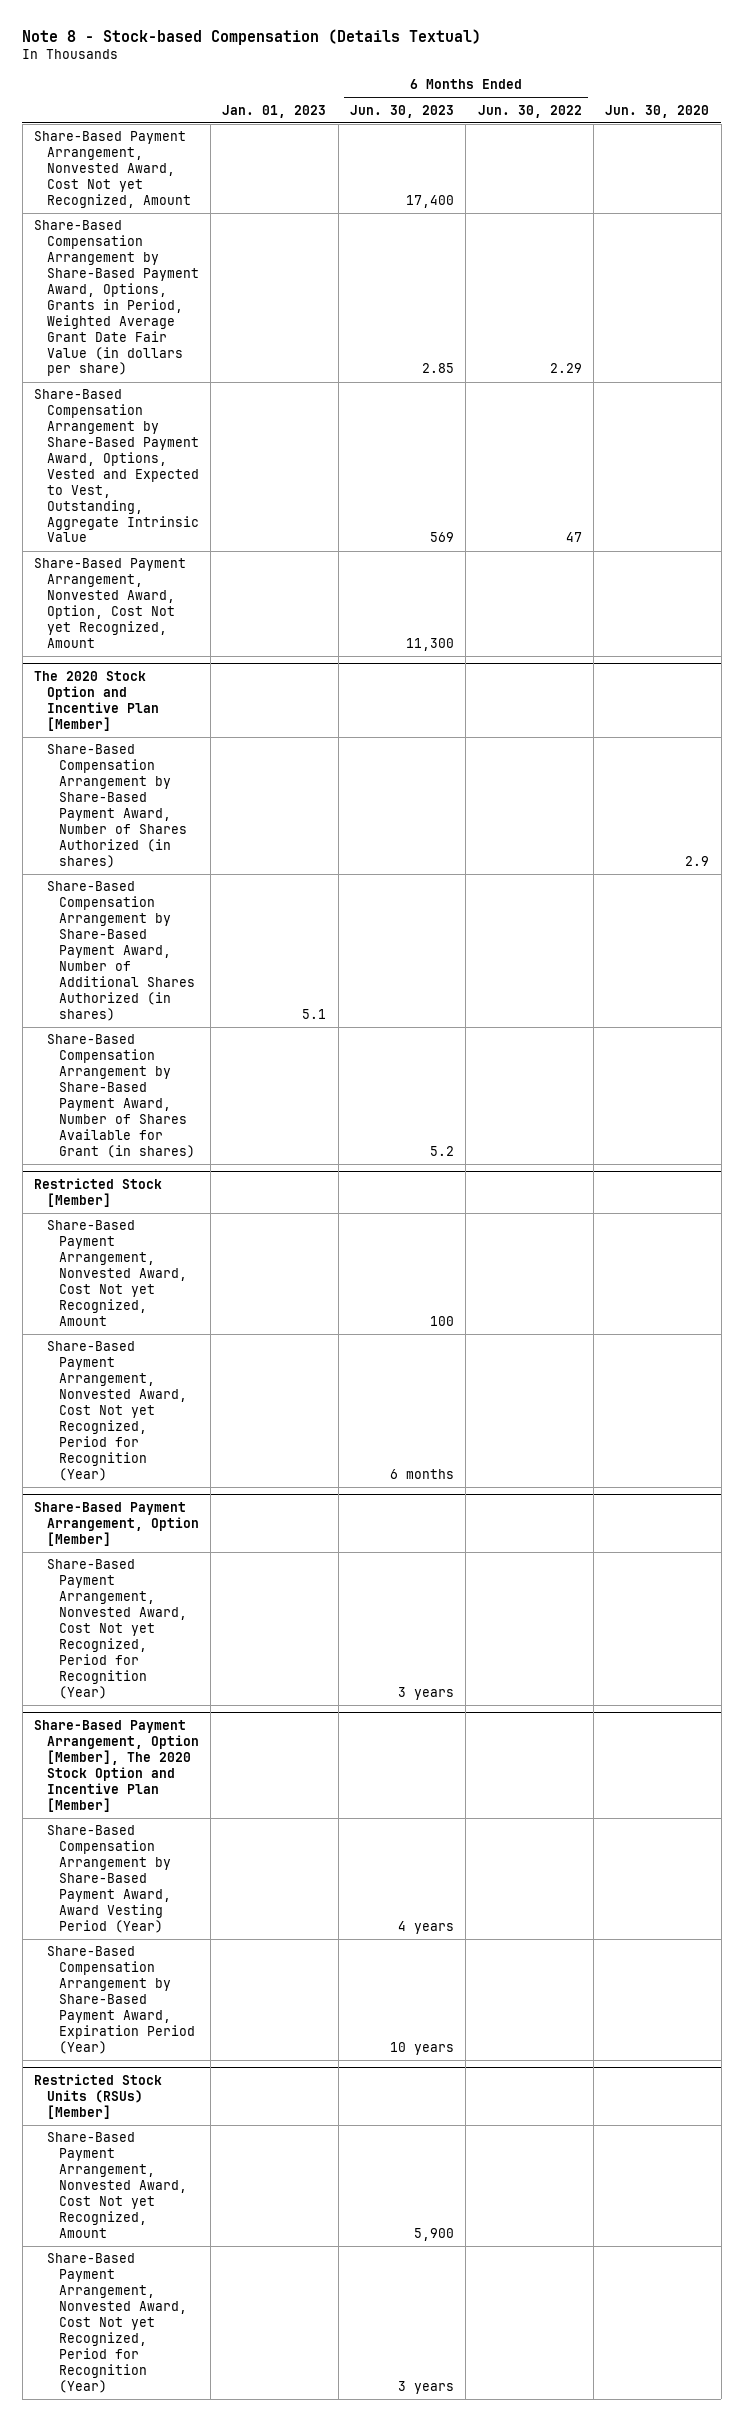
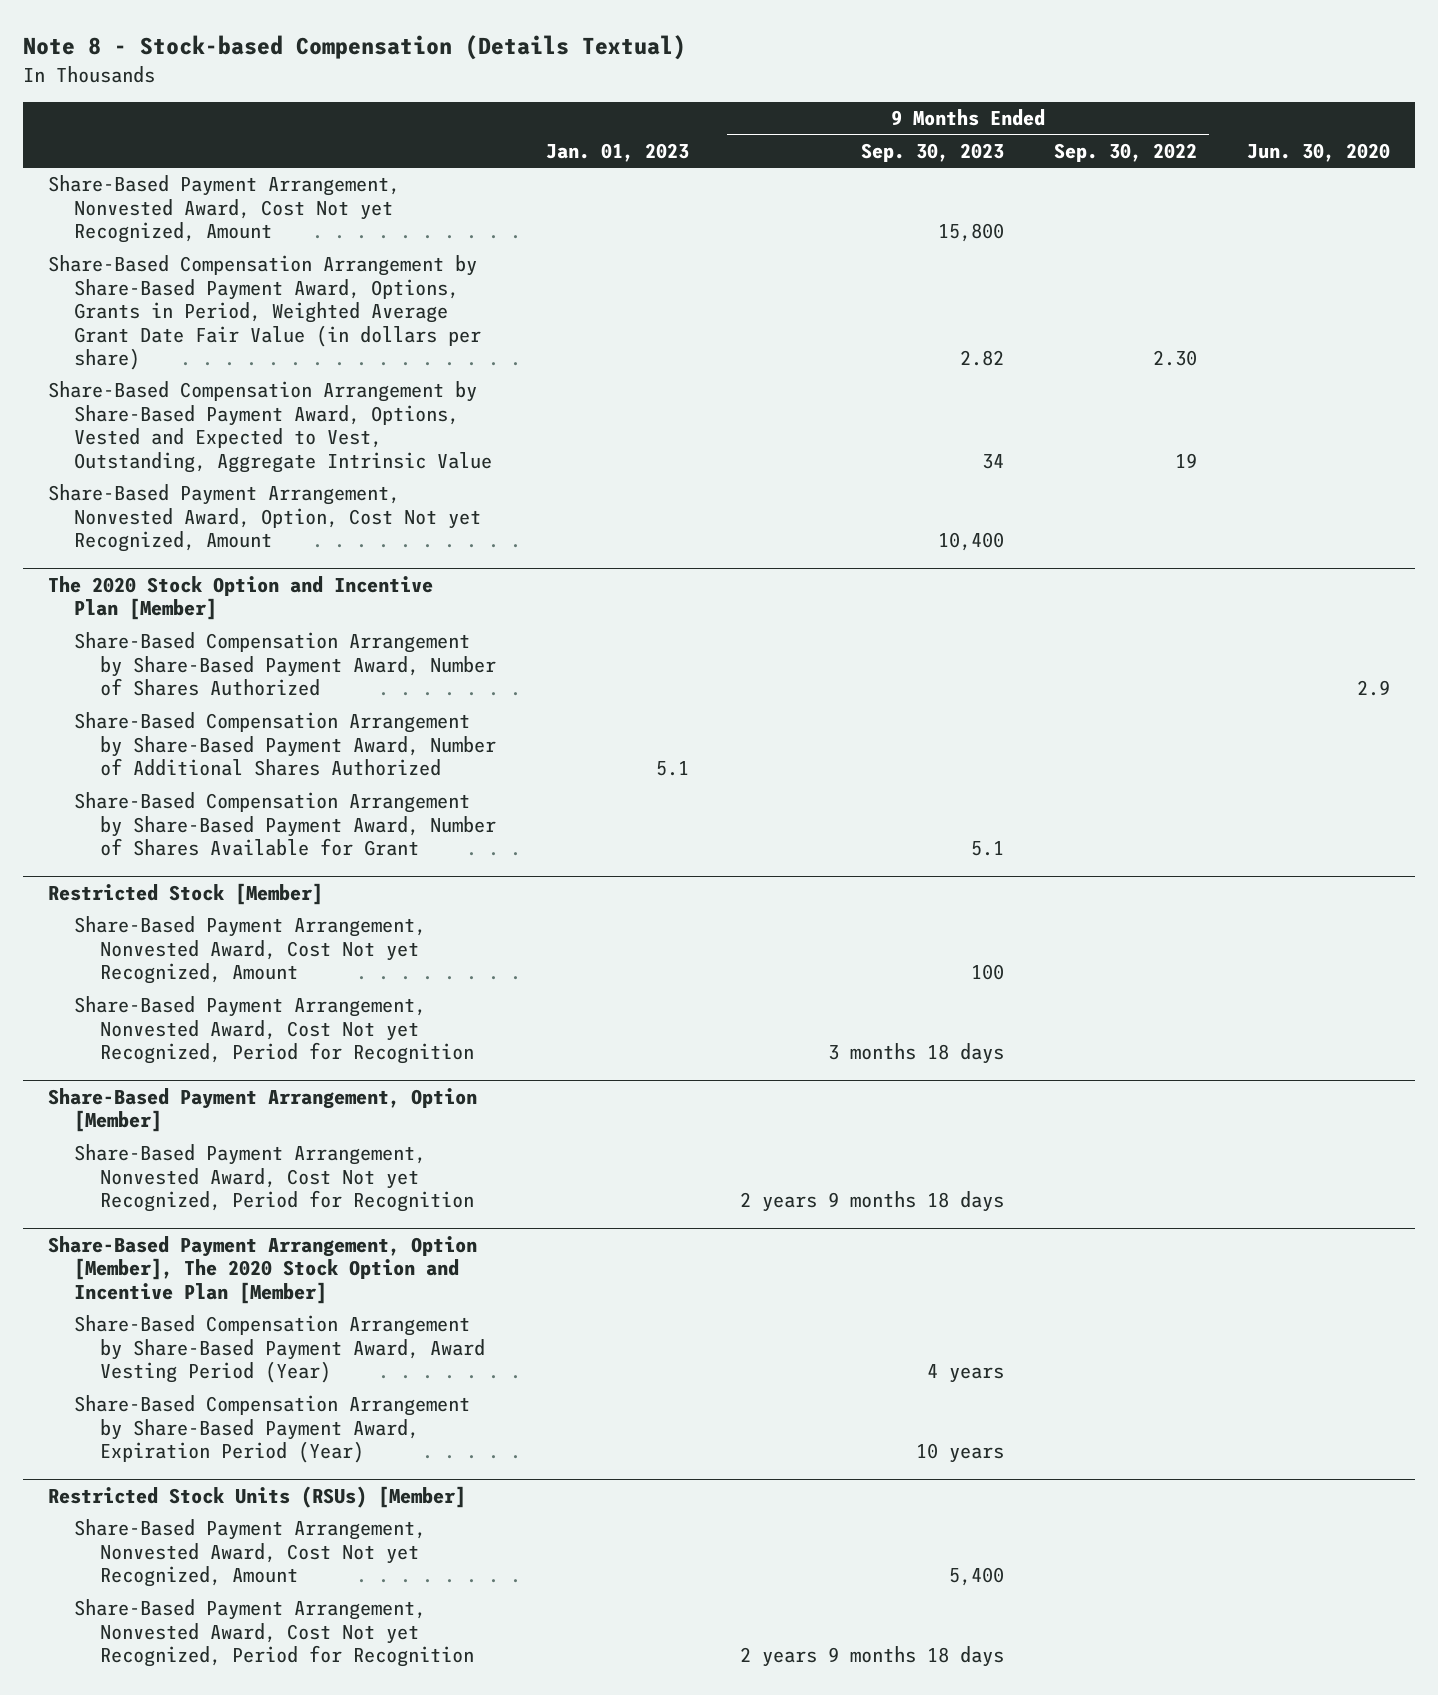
- | Jan. 01, 2023 | 6 Months Ended Jun. 30, 2023 | 6 Months Ended Jun. 30, 2022 | Jun. 30, 2020
+ | Jan. 01, 2023 | 9 Months Ended Sep. 30, 2023 | 9 Months Ended Sep. 30, 2022 | Jun. 30, 2020
@ The 2020 Stock Option and Incentive Plan [Member]
- Share-Based Compensation Arrangement by Share-Based Payment Award, Number of Shares Authorized (in shares) | | | | 2.9
- Share-Based Compensation Arrangement by Share-Based Payment Award, Number of Additional Shares Authorized (in shares) | 5.1 | | |
- Share-Based Compensation Arrangement by Share-Based Payment Award, Number of Shares Available for Grant (in shares) | | 5.2 | |
+ Share-Based Compensation Arrangement by Share-Based Payment Award, Number of Shares Authorized | | | | 2.9
+ Share-Based Compensation Arrangement by Share-Based Payment Award, Number of Additional Shares Authorized | 5.1 | | |
+ Share-Based Compensation Arrangement by Share-Based Payment Award, Number of Shares Available for Grant | | 5.1 | |
@ Restricted Stock [Member]
- Share-Based Payment Arrangement, Nonvested Award, Cost Not yet Recognized, Period for Recognition (Year) | | 6 months | |
+ Share-Based Payment Arrangement, Nonvested Award, Cost Not yet Recognized, Period for Recognition | | 3 months 18 days | |
@ Share-Based Payment Arrangement, Option [Member]
- Share-Based Payment Arrangement, Nonvested Award, Cost Not yet Recognized, Period for Recognition (Year) | | 3 years | |
+ Share-Based Payment Arrangement, Nonvested Award, Cost Not yet Recognized, Period for Recognition | | 2 years 9 months 18 days | |
@ Restricted Stock Units (RSUs) [Member]
- Share-Based Payment Arrangement, Nonvested Award, Cost Not yet Recognized, Period for Recognition (Year) | | 3 years | |
+ Share-Based Payment Arrangement, Nonvested Award, Cost Not yet Recognized, Period for Recognition | | 2 years 9 months 18 days | |

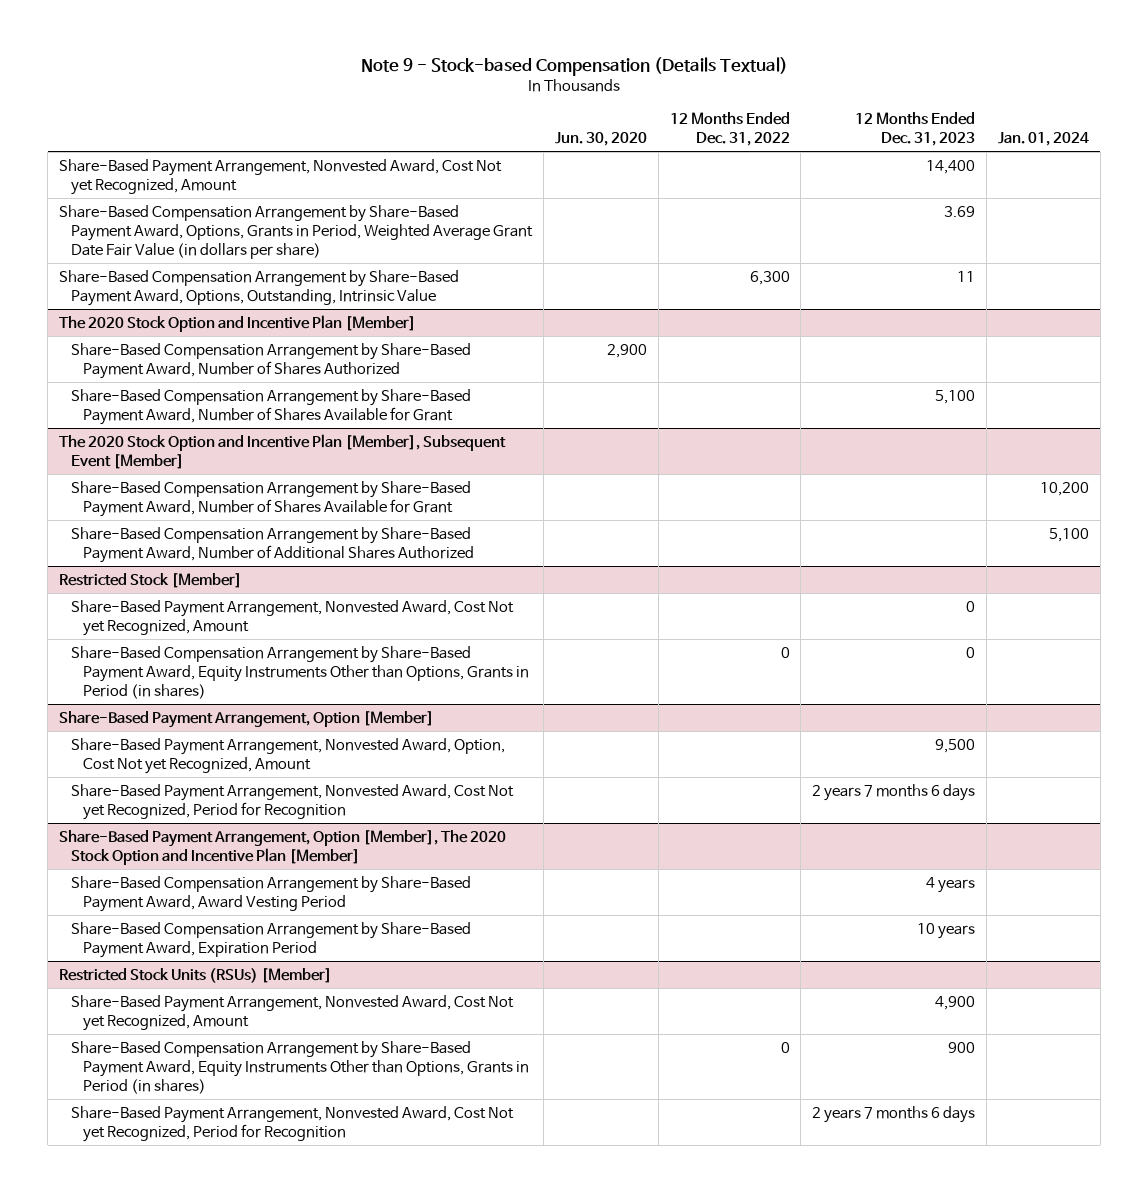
- Note 8 - Stock-based Compensation (Details Textual)
+ Note 9 - Stock-based Compensation (Details Textual)
- | Jan. 01, 2023 | 9 Months Ended Sep. 30, 2023 | 9 Months Ended Sep. 30, 2022 | Jun. 30, 2020
+ | Jun. 30, 2020 | 12 Months Ended Dec. 31, 2022 | 12 Months Ended Dec. 31, 2023 | Jan. 01, 2024
- Share-Based Compensation Arrangement by Share-Based Payment Award, Options, Vested and Expected to Vest, Outstanding, Aggregate Intrinsic Value | | 34 | 19 |
- Share-Based Payment Arrangement, Nonvested Award, Option, Cost Not yet Recognized, Amount | | 10,400 | |
+ Share-Based Compensation Arrangement by Share-Based Payment Award, Options, Outstanding, Intrinsic Value | | 6,300 | 11 |
@ The 2020 Stock Option and Incentive Plan [Member]
- Share-Based Compensation Arrangement by Share-Based Payment Award, Number of Shares Authorized | | | | 2.9
- Share-Based Compensation Arrangement by Share-Based Payment Award, Number of Additional Shares Authorized | 5.1 | | |
+ Share-Based Compensation Arrangement by Share-Based Payment Award, Number of Shares Authorized | 2,900 | | |
+ The 2020 Stock Option and Incentive Plan [Member], Subsequent Event [Member]
+ Share-Based Compensation Arrangement by Share-Based Payment Award, Number of Shares Available for Grant | | | | 10,200
+ Share-Based Compensation Arrangement by Share-Based Payment Award, Number of Additional Shares Authorized | | | | 5,100
@ Restricted Stock [Member]
- Share-Based Payment Arrangement, Nonvested Award, Cost Not yet Recognized, Period for Recognition | | 3 months 18 days | |
+ Share-Based Compensation Arrangement by Share-Based Payment Award, Equity Instruments Other than Options, Grants in Period (in shares) | | 0 | 0 |
@ Share-Based Payment Arrangement, Option [Member]
+ Share-Based Payment Arrangement, Nonvested Award, Option, Cost Not yet Recognized, Amount | | | 9,500 |
@ Share-Based Payment Arrangement, Option [Member], The 2020 Stock Option and Incentive Plan [Member]
- Share-Based Compensation Arrangement by Share-Based Payment Award, Award Vesting Period (Year) | | 4 years | |
- Share-Based Compensation Arrangement by Share-Based Payment Award, Expiration Period (Year) | | 10 years | |
+ Share-Based Compensation Arrangement by Share-Based Payment Award, Award Vesting Period | | | 4 years |
+ Share-Based Compensation Arrangement by Share-Based Payment Award, Expiration Period | | | 10 years |
@ Restricted Stock Units (RSUs) [Member]
+ Share-Based Compensation Arrangement by Share-Based Payment Award, Equity Instruments Other than Options, Grants in Period (in shares) | | 0 | 900 |

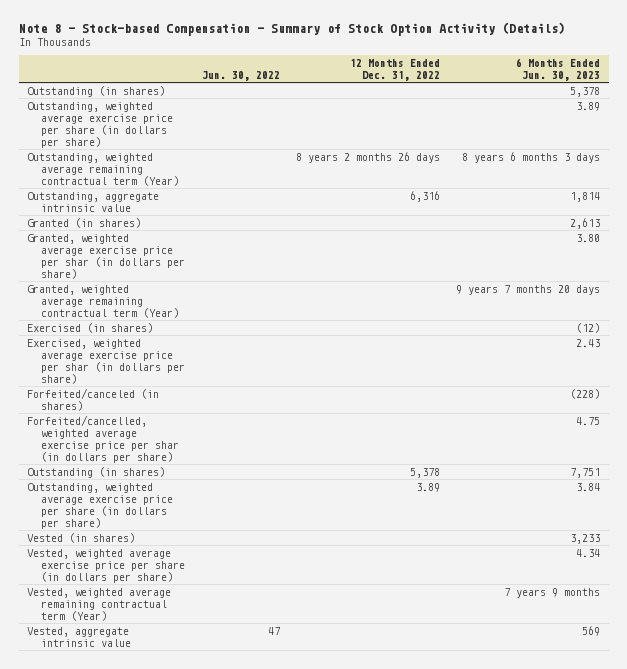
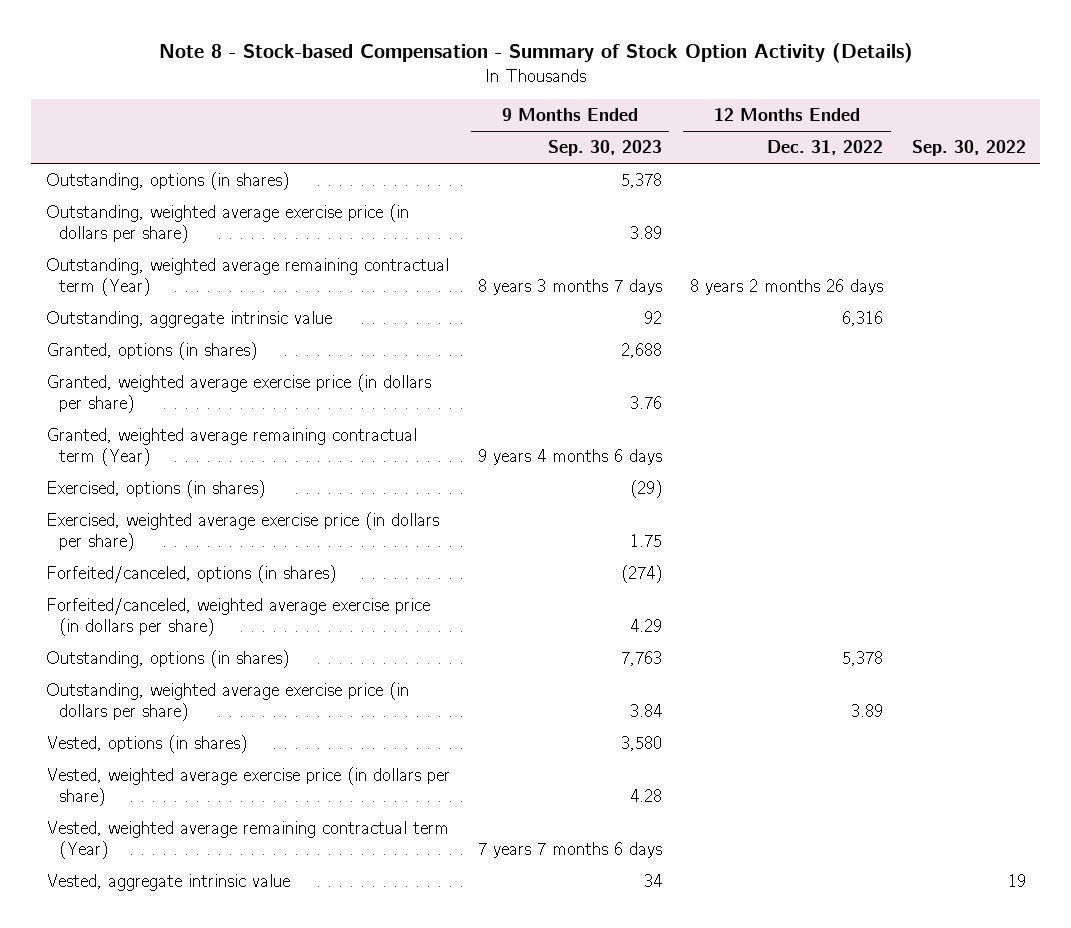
- | Jun. 30, 2022 | 12 Months Ended Dec. 31, 2022 | 6 Months Ended Jun. 30, 2023
+ | 9 Months Ended Sep. 30, 2023 | 12 Months Ended Dec. 31, 2022 | Sep. 30, 2022
- Outstanding (in shares) | | | 5,378
- Outstanding, weighted average exercise price per share (in dollars per share) | | | 3.89
+ Outstanding, options (in shares) | 5,378 | |
+ Outstanding, weighted average exercise price (in dollars per share) | 3.89 | |
- Granted (in shares) | | | 2,613
- Granted, weighted average exercise price per shar (in dollars per share) | | | 3.80
+ Granted, options (in shares) | 2,688 | |
+ Granted, weighted average exercise price (in dollars per share) | 3.76 | |
- Exercised (in shares) | | | (12)
- Exercised, weighted average exercise price per shar (in dollars per share) | | | 2.43
- Forfeited/canceled (in shares) | | | (228)
- Forfeited/cancelled, weighted average exercise price per shar (in dollars per share) | | | 4.75
- Outstanding (in shares) | | 5,378 | 7,751
- Outstanding, weighted average exercise price per share (in dollars per share) | | 3.89 | 3.84
- Vested (in shares) | | | 3,233
- Vested, weighted average exercise price per share (in dollars per share) | | | 4.34
+ Exercised, options (in shares) | (29) | |
+ Exercised, weighted average exercise price (in dollars per share) | 1.75 | |
+ Forfeited/canceled, options (in shares) | (274) | |
+ Forfeited/canceled, weighted average exercise price (in dollars per share) | 4.29 | |
+ Outstanding, options (in shares) | 7,763 | 5,378 |
+ Outstanding, weighted average exercise price (in dollars per share) | 3.84 | 3.89 |
+ Vested, options (in shares) | 3,580 | |
+ Vested, weighted average exercise price (in dollars per share) | 4.28 | |

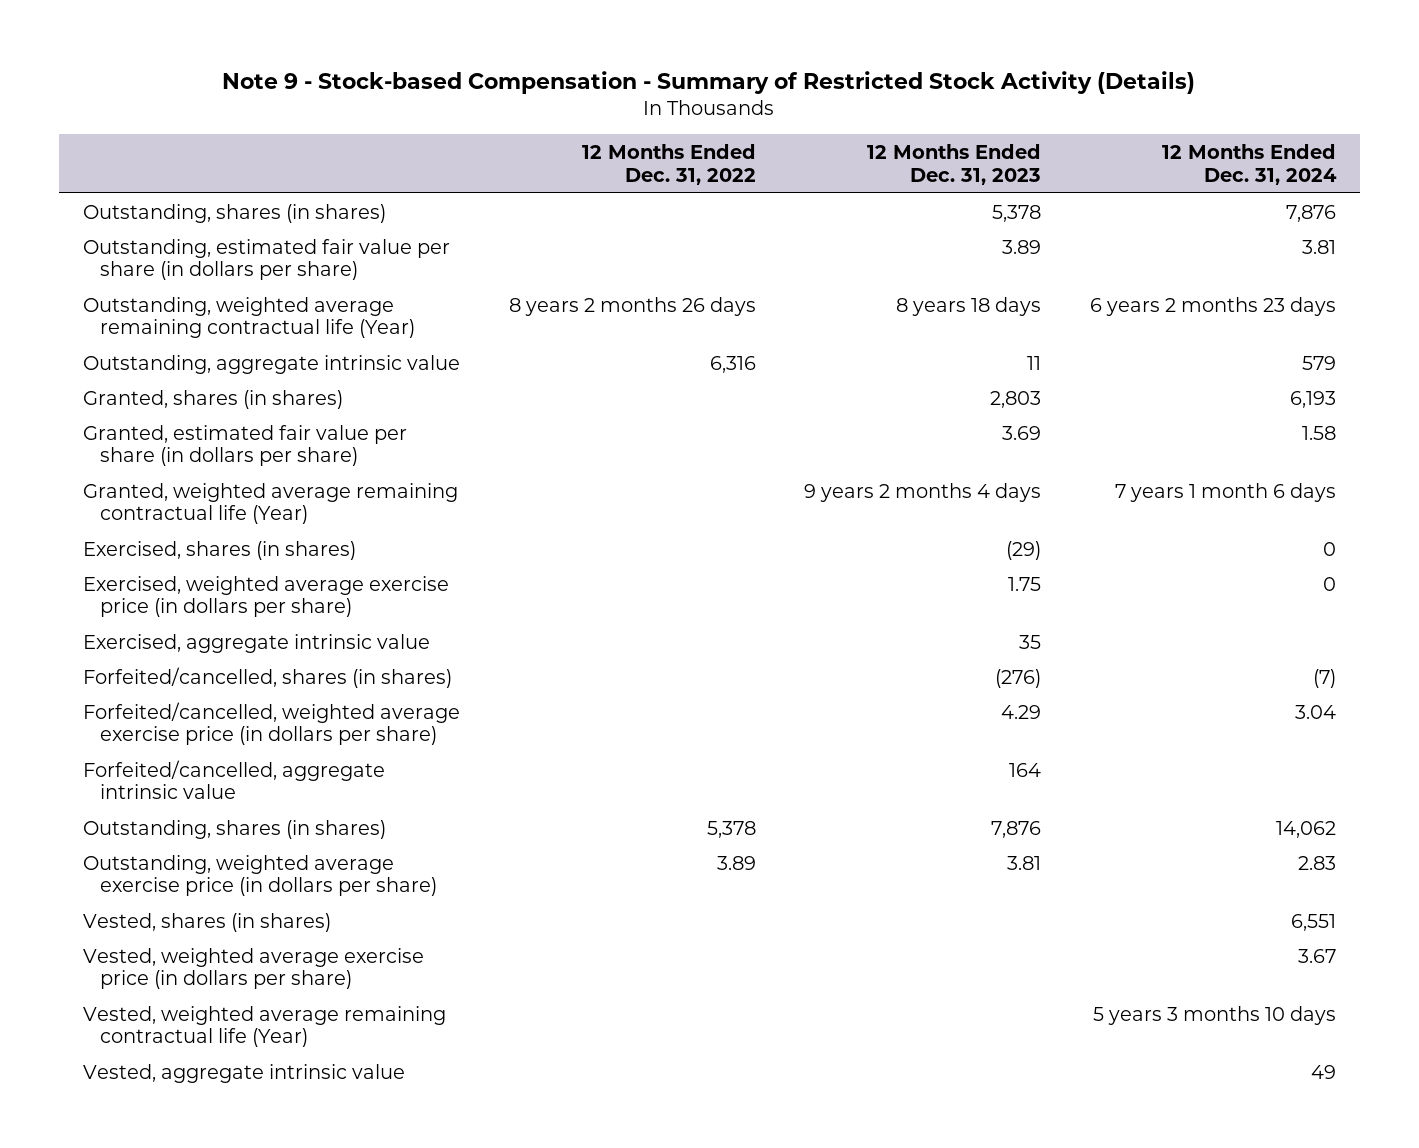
- Note 8 - Stock-based Compensation - Summary of Stock Option Activity (Details)
+ Note 9 - Stock-based Compensation - Summary of Restricted Stock Activity (Details)
- | 9 Months Ended Sep. 30, 2023 | 12 Months Ended Dec. 31, 2022 | Sep. 30, 2022
+ | 12 Months Ended Dec. 31, 2022 | 12 Months Ended Dec. 31, 2023 | 12 Months Ended Dec. 31, 2024
- Outstanding, options (in shares) | 5,378 | |
- Outstanding, weighted average exercise price (in dollars per share) | 3.89 | |
- Outstanding, weighted average remaining contractual term (Year) | 8 years 3 months 7 days | 8 years 2 months 26 days |
+ Outstanding, shares (in shares) | | 5,378 | 7,876
+ Outstanding, estimated fair value per share (in dollars per share) | | 3.89 | 3.81
+ Outstanding, weighted average remaining contractual life (Year) | 8 years 2 months 26 days | 8 years 18 days | 6 years 2 months 23 days
- Granted, options (in shares) | 2,688 | |
- Granted, weighted average exercise price (in dollars per share) | 3.76 | |
- Granted, weighted average remaining contractual term (Year) | 9 years 4 months 6 days | |
- Exercised, options (in shares) | (29) | |
+ Granted, shares (in shares) | | 2,803 | 6,193
+ Granted, estimated fair value per share (in dollars per share) | | 3.69 | 1.58
+ Granted, weighted average remaining contractual life (Year) | | 9 years 2 months 4 days | 7 years 1 month 6 days
+ Exercised, shares (in shares) | | (29) | 0
- Forfeited/canceled, options (in shares) | (274) | |
- Forfeited/canceled, weighted average exercise price (in dollars per share) | 4.29 | |
- Outstanding, options (in shares) | 7,763 | 5,378 |
+ Exercised, aggregate intrinsic value | | 35 |
+ Forfeited/cancelled, shares (in shares) | | (276) | (7)
+ Forfeited/cancelled, weighted average exercise price (in dollars per share) | | 4.29 | 3.04
+ Forfeited/cancelled, aggregate intrinsic value | | 164 |
+ Outstanding, shares (in shares) | 5,378 | 7,876 | 14,062
- Vested, options (in shares) | 3,580 | |
+ Vested, shares (in shares) | | | 6,551
- Vested, weighted average remaining contractual term (Year) | 7 years 7 months 6 days | |
+ Vested, weighted average remaining contractual life (Year) | | | 5 years 3 months 10 days

